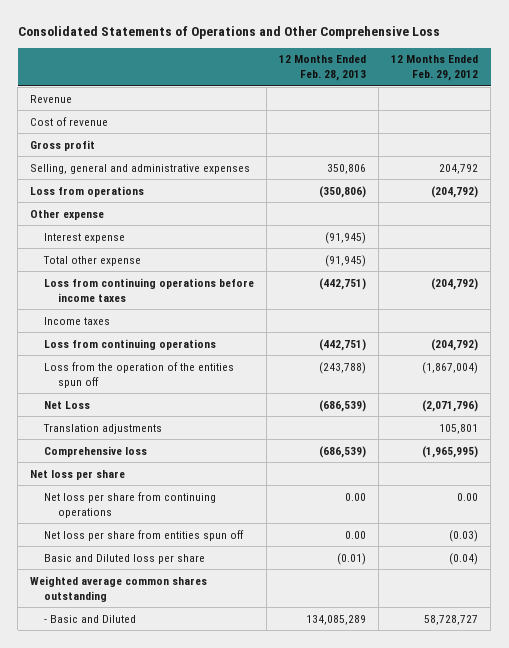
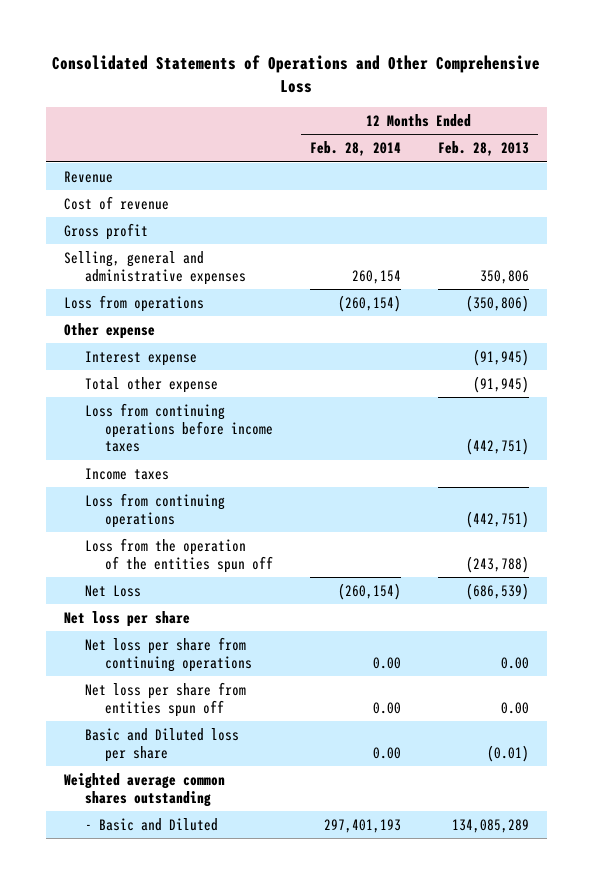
- | 12 Months Ended Feb. 28, 2013 | 12 Months Ended Feb. 29, 2012
+ | 12 Months Ended Feb. 28, 2014 | 12 Months Ended Feb. 28, 2013
- Translation adjustments | | 105,801
- Comprehensive loss | (686,539) | (1,965,995)

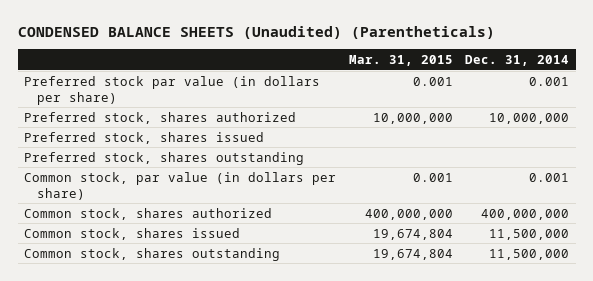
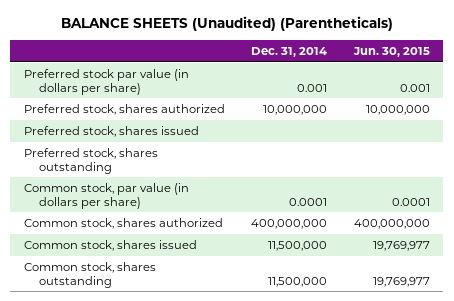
- CONDENSED BALANCE SHEETS (Unaudited) (Parentheticals)
+ BALANCE SHEETS (Unaudited) (Parentheticals)
- | Mar. 31, 2015 | Dec. 31, 2014
+ | Dec. 31, 2014 | Jun. 30, 2015
- Common stock, par value (in dollars per share) | 0.001 | 0.001
+ Common stock, par value (in dollars per share) | 0.0001 | 0.0001

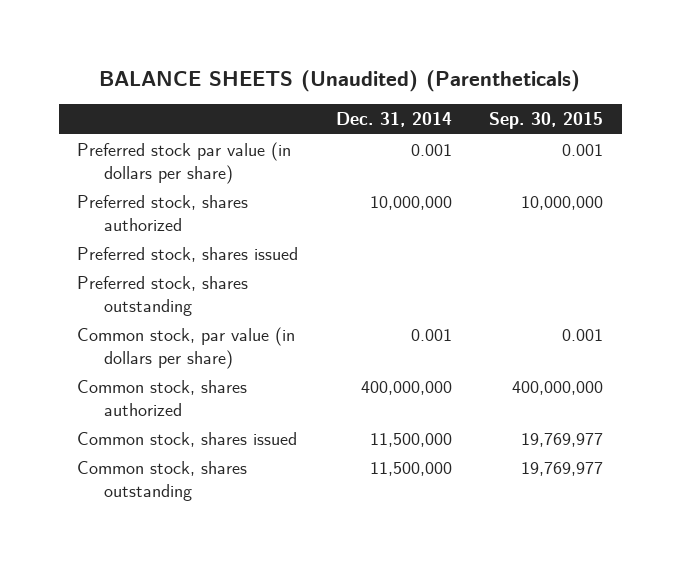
- | Dec. 31, 2014 | Jun. 30, 2015
+ | Dec. 31, 2014 | Sep. 30, 2015
- Common stock, par value (in dollars per share) | 0.0001 | 0.0001
+ Common stock, par value (in dollars per share) | 0.001 | 0.001

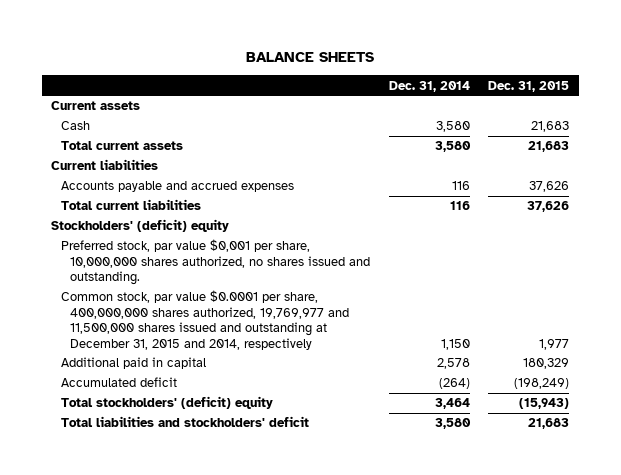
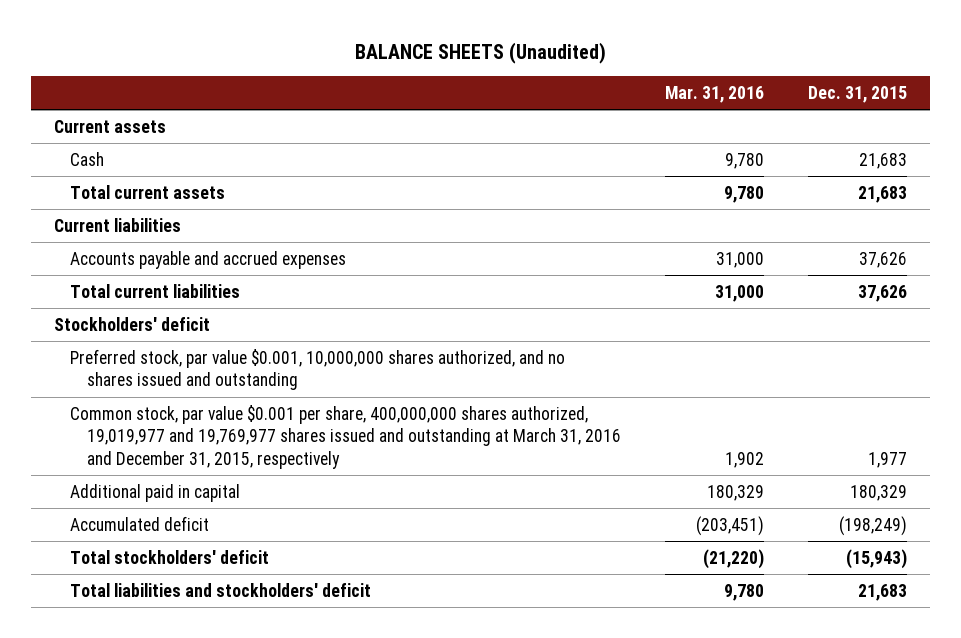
- BALANCE SHEETS
+ BALANCE SHEETS (Unaudited)
- | Dec. 31, 2014 | Dec. 31, 2015
+ | Mar. 31, 2016 | Dec. 31, 2015
- Stockholders' (deficit) equity
- Preferred stock, par value $0,001 per share, 10,000,000 shares authorized, no shares issued and outstanding.
- Common stock, par value $0.0001 per share, 400,000,000 shares authorized, 19,769,977 and 11,500,000 shares issued and outstanding at December 31, 2015 and 2014, respectively | 1,150 | 1,977
+ Stockholders' deficit
+ Preferred stock, par value $0.001, 10,000,000 shares authorized, and no shares issued and outstanding
+ Common stock, par value $0.001 per share, 400,000,000 shares authorized, 19,019,977 and 19,769,977 shares issued and outstanding at March 31, 2016 and December 31, 2015, respectively | 1,902 | 1,977
- Total stockholders' (deficit) equity | 3,464 | (15,943)
+ Total stockholders' deficit | (21,220) | (15,943)

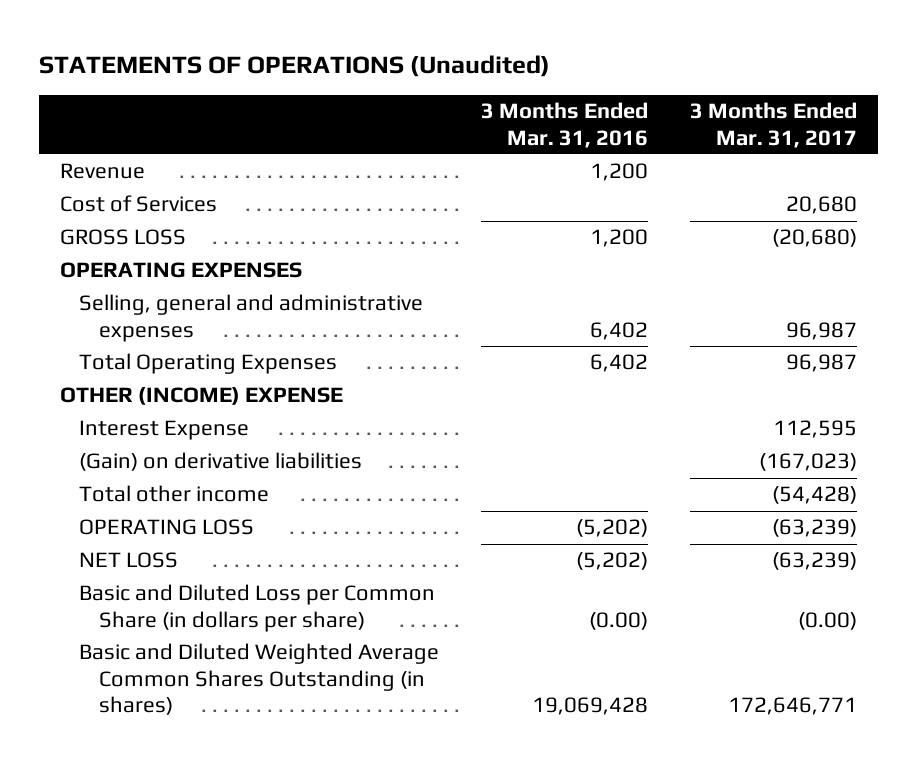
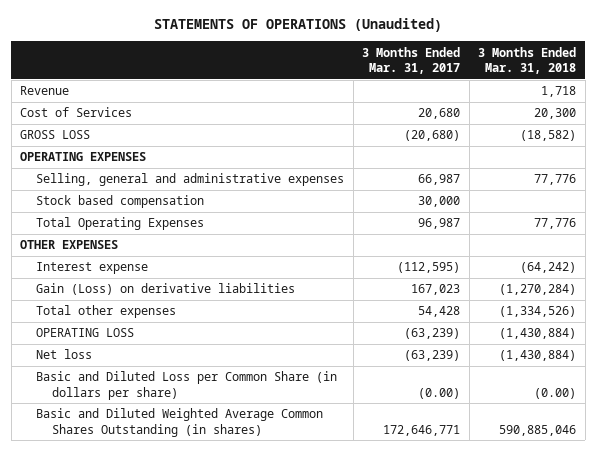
- | 3 Months Ended Mar. 31, 2016 | 3 Months Ended Mar. 31, 2017
+ | 3 Months Ended Mar. 31, 2017 | 3 Months Ended Mar. 31, 2018
- Selling, general and administrative expenses | 6,402 | 96,987
+ Selling, general and administrative expenses | 66,987 | 77,776
+ Stock based compensation | 30,000 |
- OTHER (INCOME) EXPENSE
- Interest Expense | | 112,595
- (Gain) on derivative liabilities | | (167,023)
- Total other income | | (54,428)
+ OTHER EXPENSES
+ Interest expense | (112,595) | (64,242)
+ Gain (Loss) on derivative liabilities | 167,023 | (1,270,284)
+ Total other expenses | 54,428 | (1,334,526)
- NET LOSS | (5,202) | (63,239)
+ Net loss | (63,239) | (1,430,884)

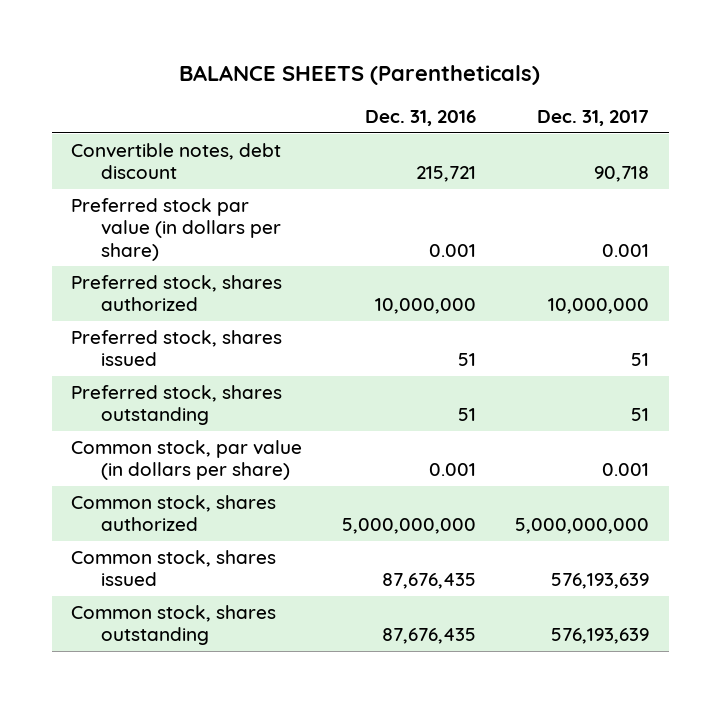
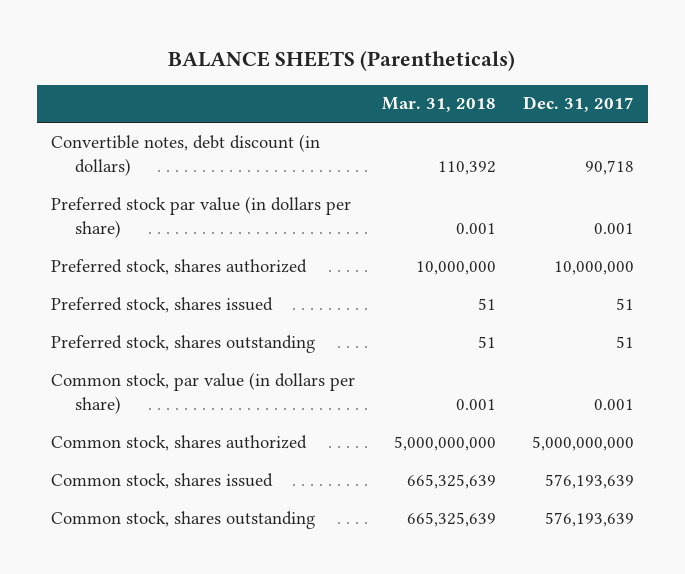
- | Dec. 31, 2016 | Dec. 31, 2017
+ | Mar. 31, 2018 | Dec. 31, 2017
- Convertible notes, debt discount | 215,721 | 90,718
+ Convertible notes, debt discount (in dollars) | 110,392 | 90,718

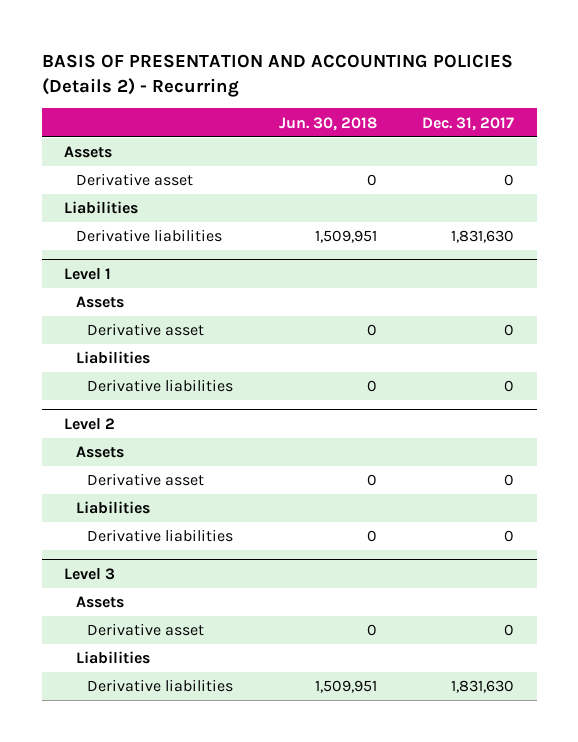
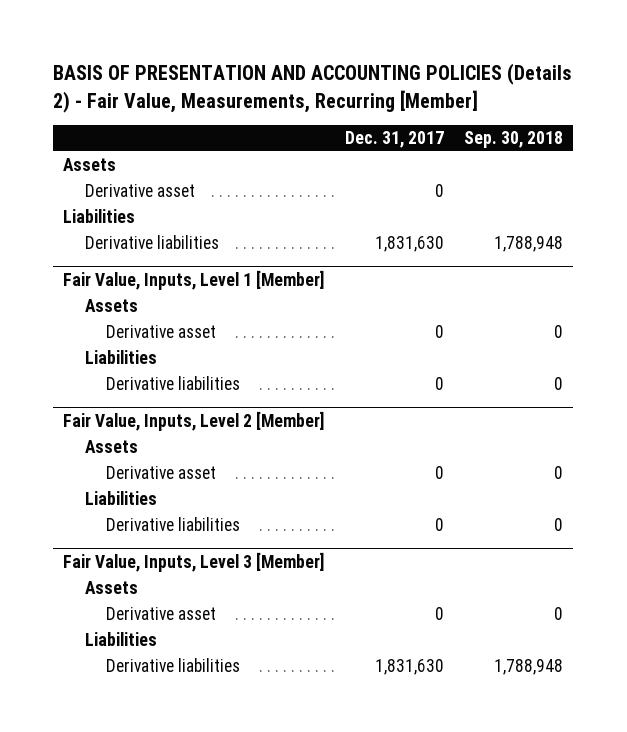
- BASIS OF PRESENTATION AND ACCOUNTING POLICIES (Details 2) - Recurring
+ BASIS OF PRESENTATION AND ACCOUNTING POLICIES (Details 2) - Fair Value, Measurements, Recurring [Member]
- | Jun. 30, 2018 | Dec. 31, 2017
+ | Dec. 31, 2017 | Sep. 30, 2018
- Level 1
+ Fair Value, Inputs, Level 1 [Member]
- Level 2
+ Fair Value, Inputs, Level 2 [Member]
- Level 3
+ Fair Value, Inputs, Level 3 [Member]

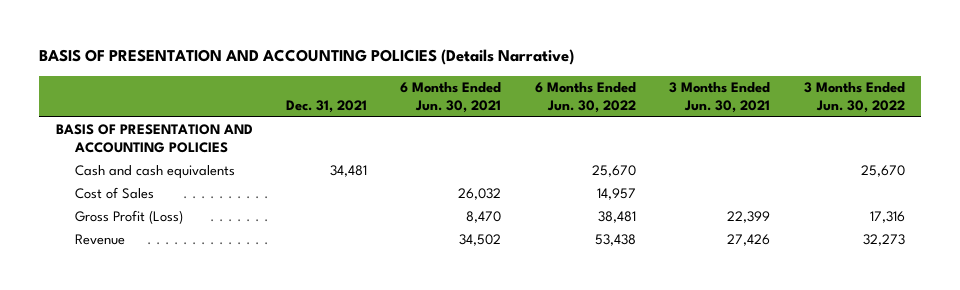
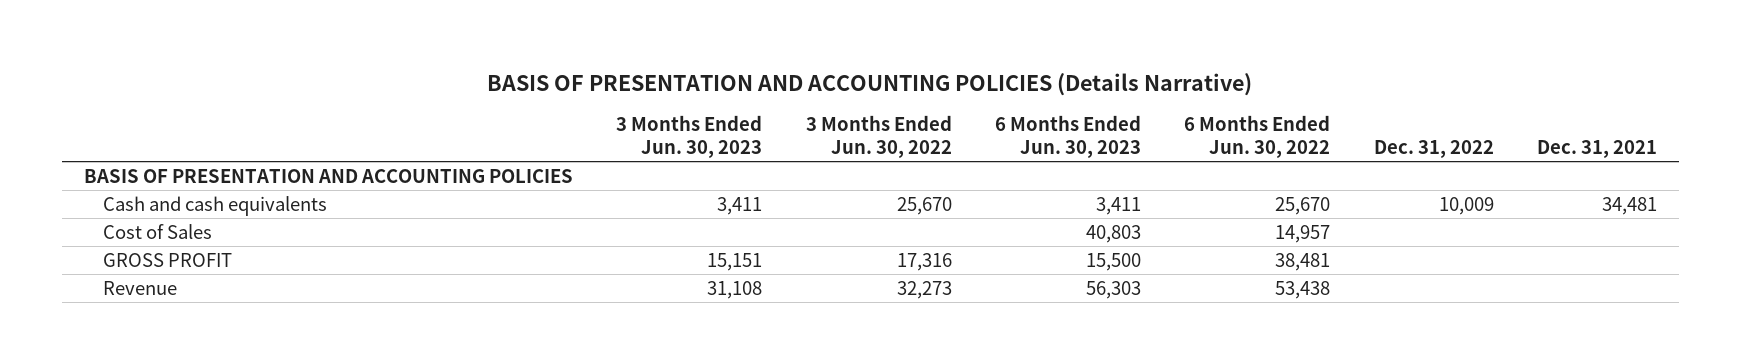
- | Dec. 31, 2021 | 6 Months Ended Jun. 30, 2021 | 6 Months Ended Jun. 30, 2022 | 3 Months Ended Jun. 30, 2021 | 3 Months Ended Jun. 30, 2022
+ | 3 Months Ended Jun. 30, 2023 | 3 Months Ended Jun. 30, 2022 | 6 Months Ended Jun. 30, 2023 | 6 Months Ended Jun. 30, 2022 | Dec. 31, 2022 | Dec. 31, 2021
- Gross Profit (Loss) | | 8,470 | 38,481 | 22,399 | 17,316
+ GROSS PROFIT | 15,151 | 17,316 | 15,500 | 38,481 | |

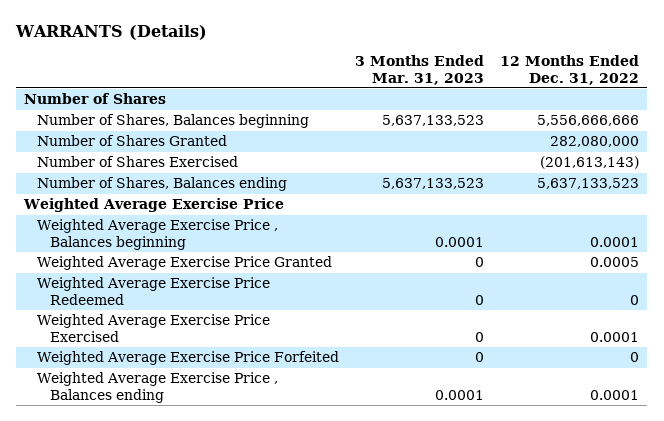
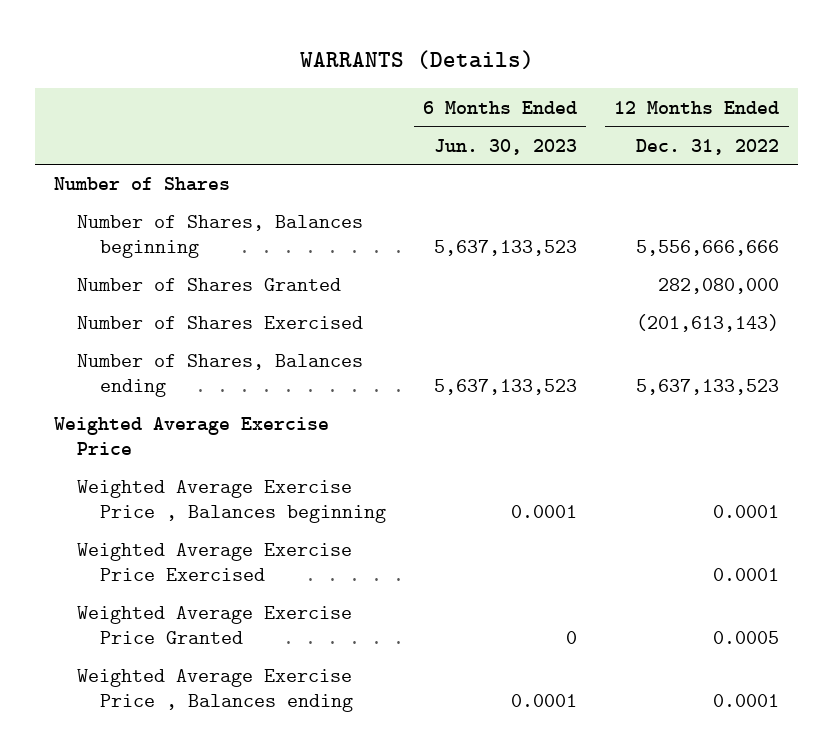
- | 3 Months Ended Mar. 31, 2023 | 12 Months Ended Dec. 31, 2022
+ | 6 Months Ended Jun. 30, 2023 | 12 Months Ended Dec. 31, 2022
- Weighted Average Exercise Price Redeemed | 0 | 0
- Weighted Average Exercise Price Forfeited | 0 | 0
moved down: Weighted Average Exercise Price Granted | 0 | 0.0005

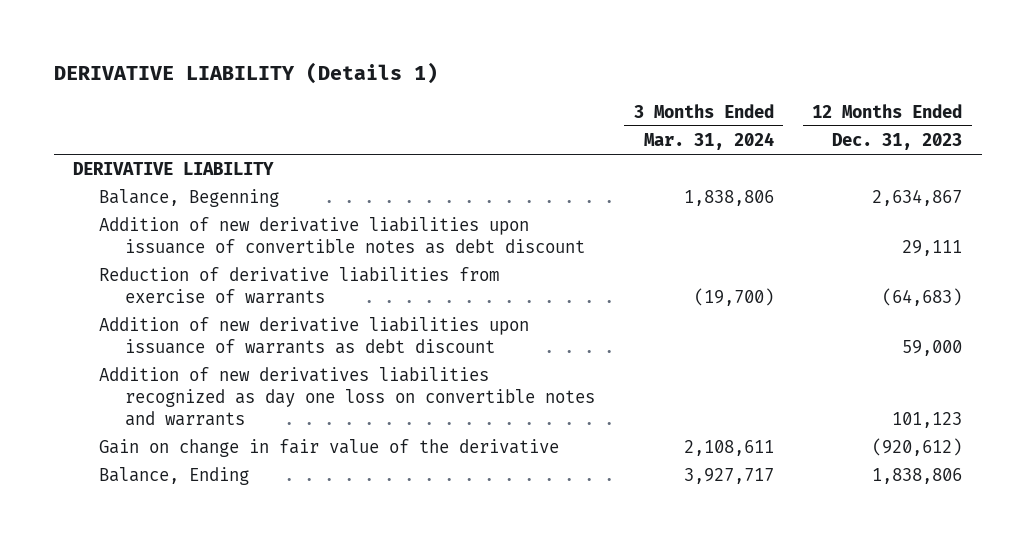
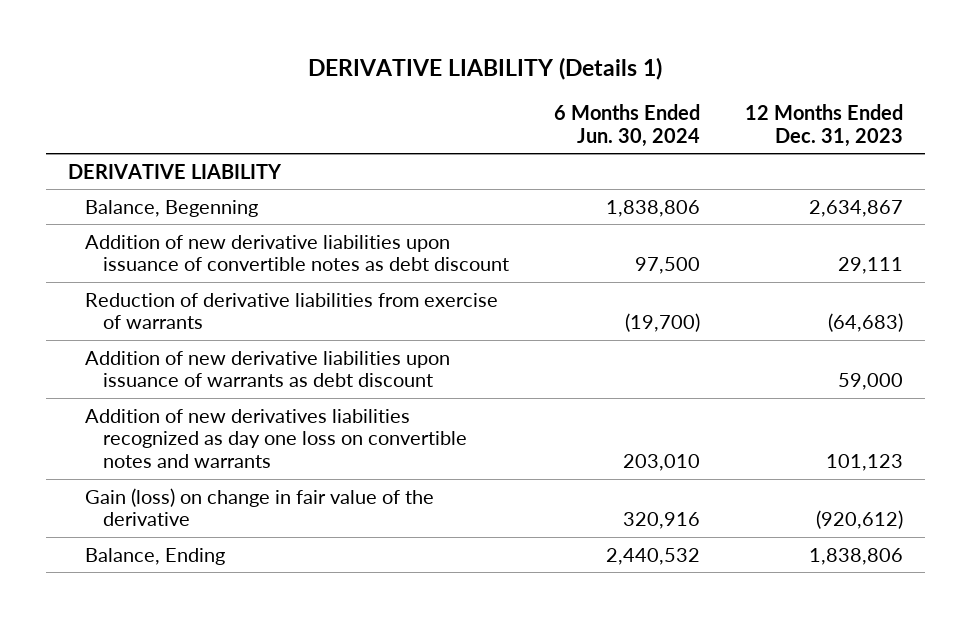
- | 3 Months Ended Mar. 31, 2024 | 12 Months Ended Dec. 31, 2023
+ | 6 Months Ended Jun. 30, 2024 | 12 Months Ended Dec. 31, 2023
- Gain on change in fair value of the derivative | 2,108,611 | (920,612)
+ Gain (loss) on change in fair value of the derivative | 320,916 | (920,612)

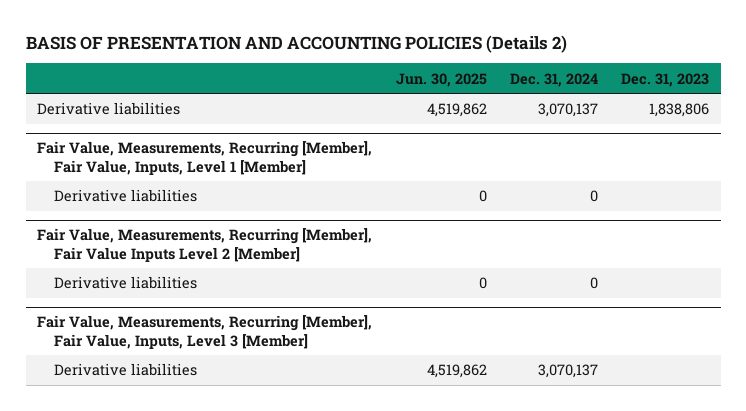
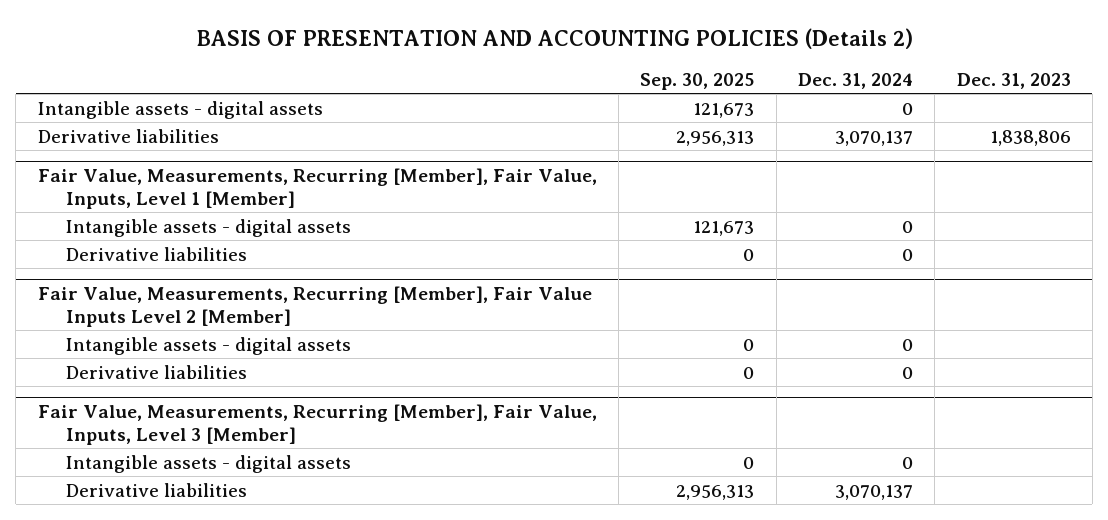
- | Jun. 30, 2025 | Dec. 31, 2024 | Dec. 31, 2023
+ | Sep. 30, 2025 | Dec. 31, 2024 | Dec. 31, 2023
+ Intangible assets - digital assets | 121,673 | 0 |
@ Fair Value, Measurements, Recurring [Member], Fair Value, Inputs, Level 1 [Member]
+ Intangible assets - digital assets | 121,673 | 0 |
@ Fair Value, Measurements, Recurring [Member], Fair Value Inputs Level 2 [Member]
+ Intangible assets - digital assets | 0 | 0 |
@ Fair Value, Measurements, Recurring [Member], Fair Value, Inputs, Level 3 [Member]
+ Intangible assets - digital assets | 0 | 0 |

